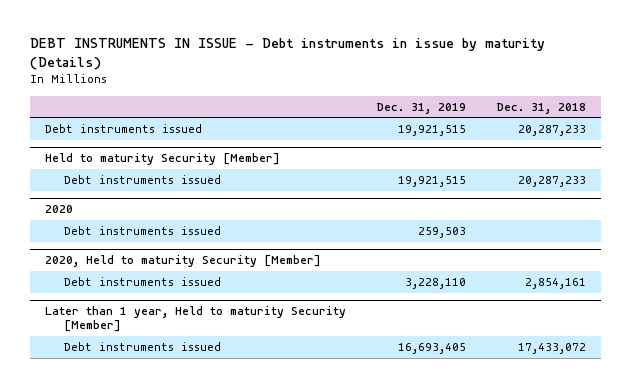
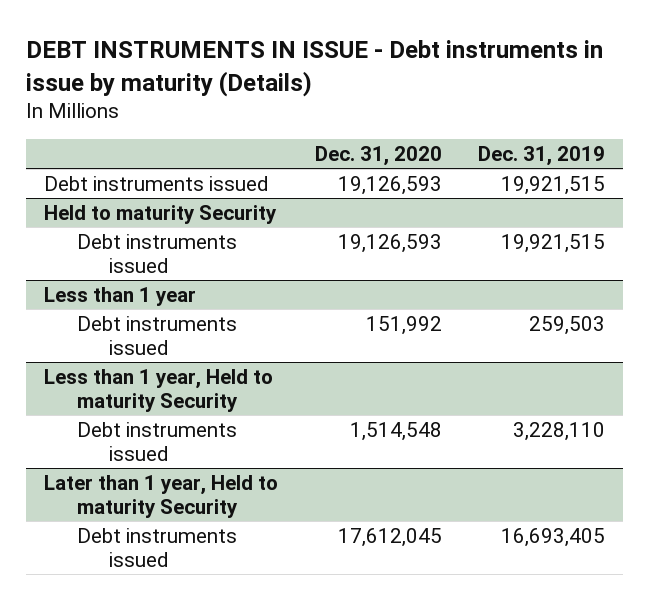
- | Dec. 31, 2019 | Dec. 31, 2018
+ | Dec. 31, 2020 | Dec. 31, 2019
- Held to maturity Security [Member]
+ Held to maturity Security
- 2020
+ Less than 1 year
- 2020, Held to maturity Security [Member]
+ Less than 1 year, Held to maturity Security
- Later than 1 year, Held to maturity Security [Member]
+ Later than 1 year, Held to maturity Security

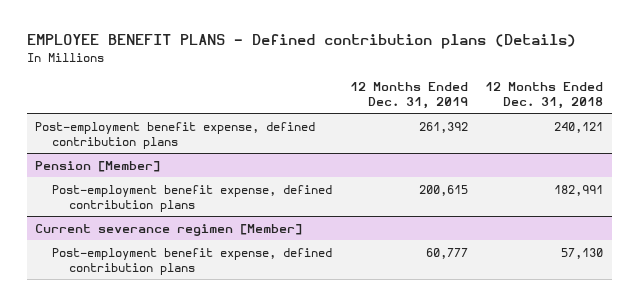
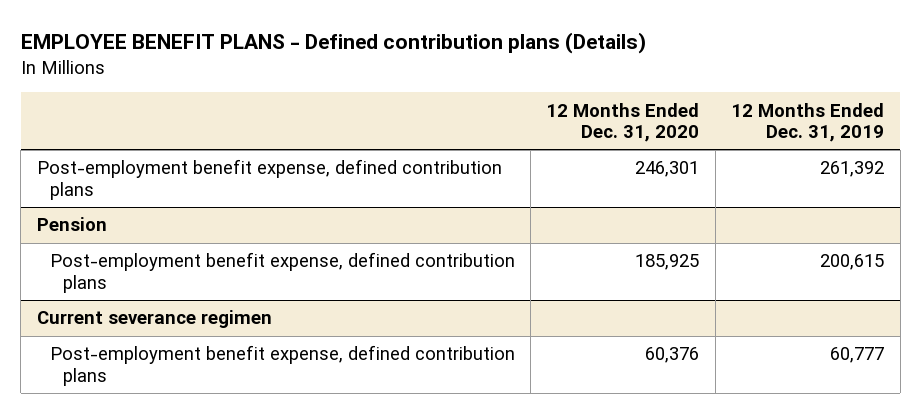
- | 12 Months Ended Dec. 31, 2019 | 12 Months Ended Dec. 31, 2018
+ | 12 Months Ended Dec. 31, 2020 | 12 Months Ended Dec. 31, 2019
- Pension [Member]
+ Pension
- Current severance regimen [Member]
+ Current severance regimen

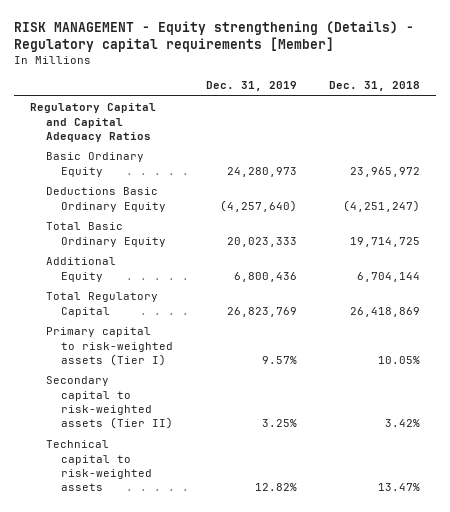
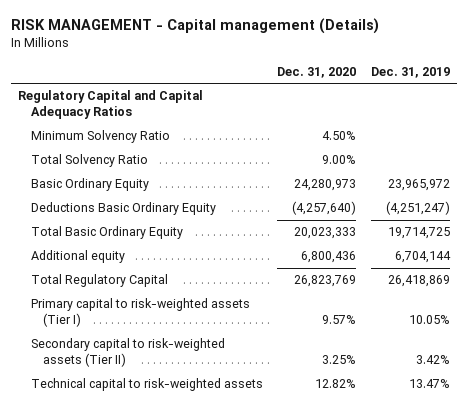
- RISK MANAGEMENT - Equity strengthening (Details) - Regulatory capital requirements [Member]
+ RISK MANAGEMENT - Capital management (Details)
- | Dec. 31, 2019 | Dec. 31, 2018
+ | Dec. 31, 2020 | Dec. 31, 2019
- Basic Ordinary Equity | 24,280,973 | 23,965,972
- Deductions Basic Ordinary Equity | (4,257,640) | (4,251,247)
- Total Basic Ordinary Equity | 20,023,333 | 19,714,725
- Additional Equity | 6,800,436 | 6,704,144
- Total Regulatory Capital | 26,823,769 | 26,418,869
- Primary capital to risk-weighted assets (Tier I) | 9.57% | 10.05%
- Secondary capital to risk-weighted assets (Tier II) | 3.25% | 3.42%
- Technical capital to risk-weighted assets | 12.82% | 13.47%
+ Minimum Solvency Ratio | 4.50% |
+ Total Solvency Ratio | 9.00% |
+ Basic Ordinary Equity | 24,280,973 | 23,965,972
+ Deductions Basic Ordinary Equity | (4,257,640) | (4,251,247)
+ Total Basic Ordinary Equity | 20,023,333 | 19,714,725
+ Additional equity | 6,800,436 | 6,704,144
+ Total Regulatory Capital | 26,823,769 | 26,418,869
+ Primary capital to risk-weighted assets (Tier I) | 9.57% | 10.05%
+ Secondary capital to risk-weighted assets (Tier II) | 3.25% | 3.42%
+ Technical capital to risk-weighted assets | 12.82% | 13.47%

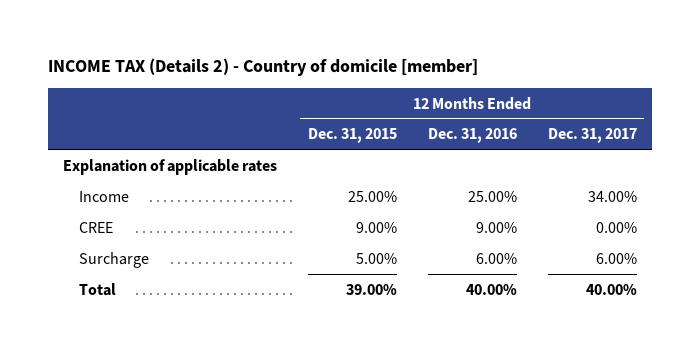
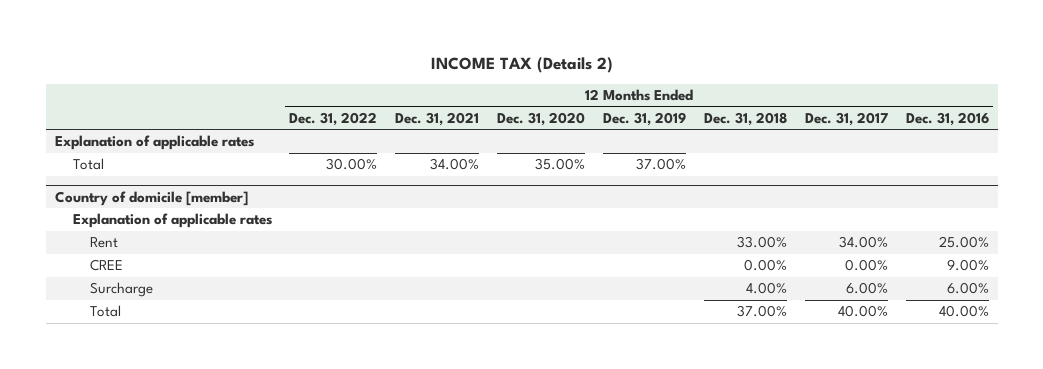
- INCOME TAX (Details 2) - Country of domicile [member]
+ INCOME TAX (Details 2)
- | 12 Months Ended Dec. 31, 2015 | 12 Months Ended Dec. 31, 2016 | 12 Months Ended Dec. 31, 2017
+ | 12 Months Ended Dec. 31, 2022 | 12 Months Ended Dec. 31, 2021 | 12 Months Ended Dec. 31, 2020 | 12 Months Ended Dec. 31, 2019 | 12 Months Ended Dec. 31, 2018 | 12 Months Ended Dec. 31, 2017 | 12 Months Ended Dec. 31, 2016
- Income | 25.00% | 25.00% | 34.00%
+ Total | 30.00% | 34.00% | 35.00% | 37.00% | | |
+ Country of domicile [member]
+ Explanation of applicable rates
+ Rent | | | | | 33.00% | 34.00% | 25.00%

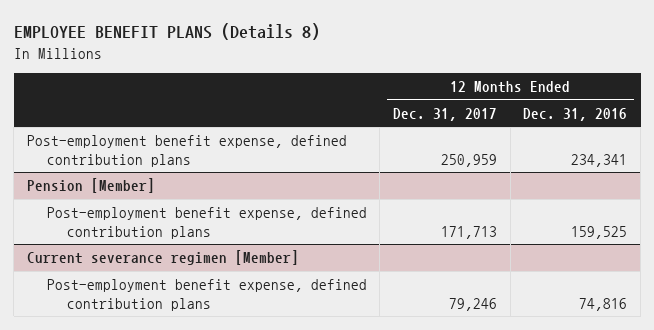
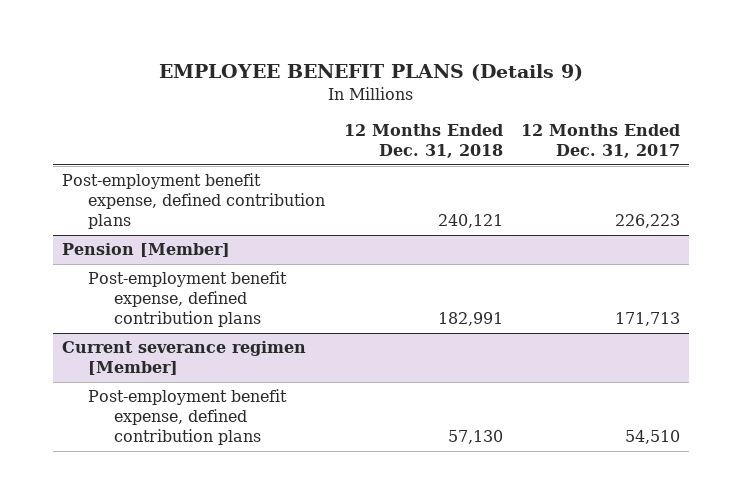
- EMPLOYEE BENEFIT PLANS (Details 8)
+ EMPLOYEE BENEFIT PLANS (Details 9)
- | 12 Months Ended Dec. 31, 2017 | 12 Months Ended Dec. 31, 2016
+ | 12 Months Ended Dec. 31, 2018 | 12 Months Ended Dec. 31, 2017
- Post-employment benefit expense, defined contribution plans | 250,959 | 234,341
+ Post-employment benefit expense, defined contribution plans | 240,121 | 226,223
@ Current severance regimen [Member]
- Post-employment benefit expense, defined contribution plans | 79,246 | 74,816
+ Post-employment benefit expense, defined contribution plans | 57,130 | 54,510

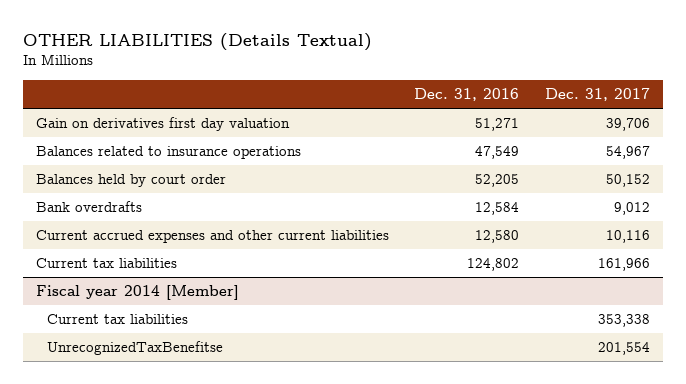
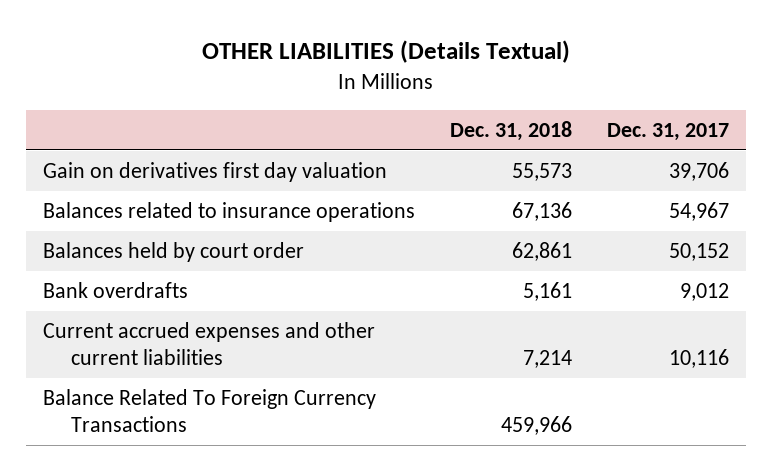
- | Dec. 31, 2016 | Dec. 31, 2017
+ | Dec. 31, 2018 | Dec. 31, 2017
- Current tax liabilities | 124,802 | 161,966
- Fiscal year 2014 [Member]
- Current tax liabilities | | 353,338
- UnrecognizedTaxBenefitse | | 201,554
+ Balance Related To Foreign Currency Transactions | 459,966 |

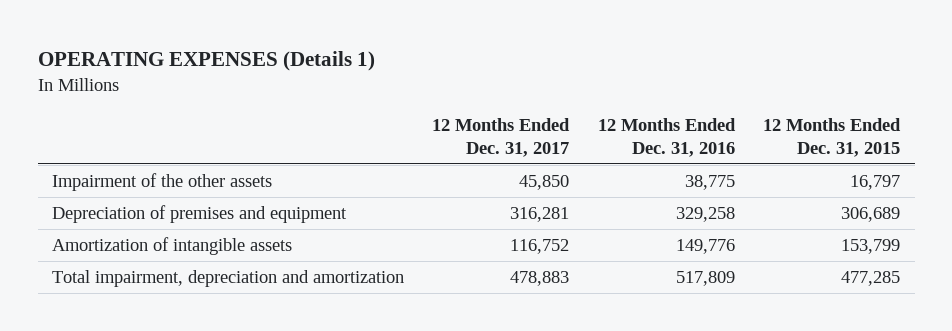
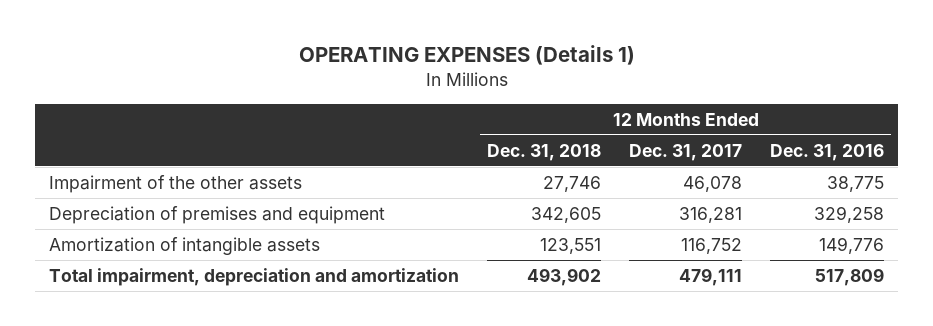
- | 12 Months Ended Dec. 31, 2017 | 12 Months Ended Dec. 31, 2016 | 12 Months Ended Dec. 31, 2015
+ | 12 Months Ended Dec. 31, 2018 | 12 Months Ended Dec. 31, 2017 | 12 Months Ended Dec. 31, 2016
- Impairment of the other assets | 45,850 | 38,775 | 16,797
+ Impairment of the other assets | 27,746 | 46,078 | 38,775
- Total impairment, depreciation and amortization | 478,883 | 517,809 | 477,285
+ Total impairment, depreciation and amortization | 493,902 | 479,111 | 517,809

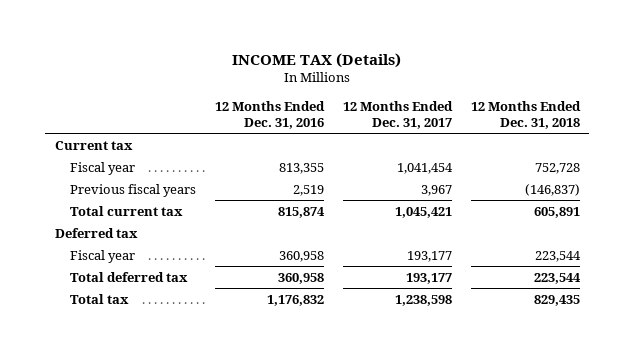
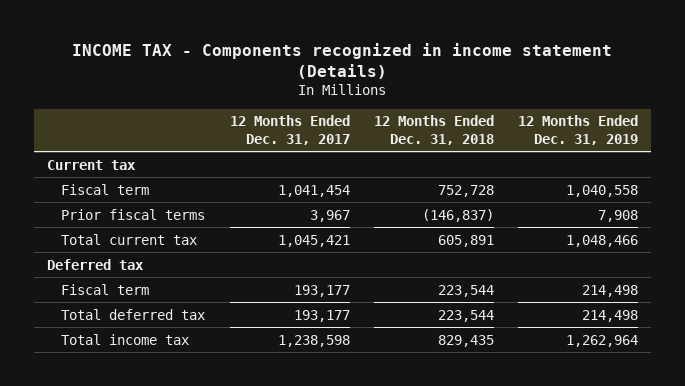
- INCOME TAX (Details)
+ INCOME TAX - Components recognized in income statement (Details)
- | 12 Months Ended Dec. 31, 2016 | 12 Months Ended Dec. 31, 2017 | 12 Months Ended Dec. 31, 2018
+ | 12 Months Ended Dec. 31, 2017 | 12 Months Ended Dec. 31, 2018 | 12 Months Ended Dec. 31, 2019
- Fiscal year | 813,355 | 1,041,454 | 752,728
- Previous fiscal years | 2,519 | 3,967 | (146,837)
+ Fiscal term | 1,041,454 | 752,728 | 1,040,558
+ Prior fiscal terms | 3,967 | (146,837) | 7,908
- Fiscal year | 360,958 | 193,177 | 223,544
+ Fiscal term | 193,177 | 223,544 | 214,498
- Total tax | 1,176,832 | 1,238,598 | 829,435
+ Total income tax | 1,238,598 | 829,435 | 1,262,964

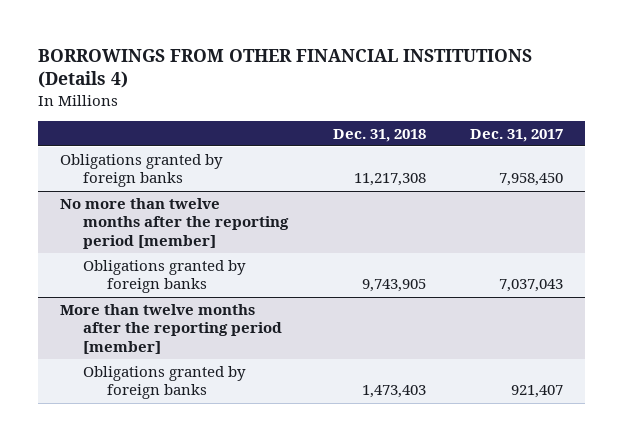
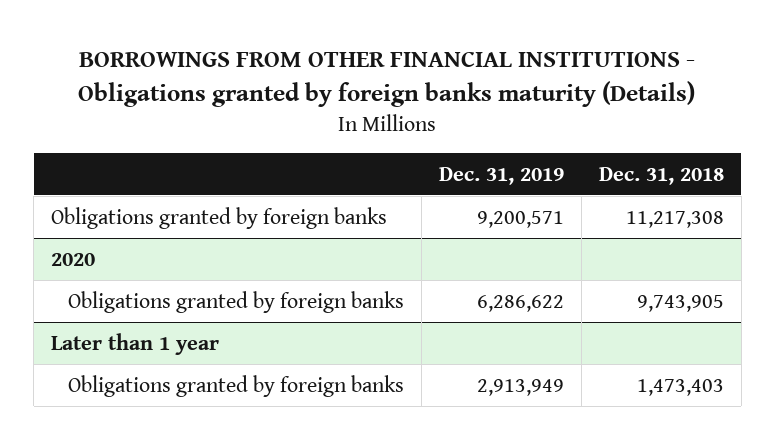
- BORROWINGS FROM OTHER FINANCIAL INSTITUTIONS (Details 4)
+ BORROWINGS FROM OTHER FINANCIAL INSTITUTIONS - Obligations granted by foreign banks maturity (Details)
- | Dec. 31, 2018 | Dec. 31, 2017
+ | Dec. 31, 2019 | Dec. 31, 2018
- No more than twelve months after the reporting period [member]
+ 2020
- More than twelve months after the reporting period [member]
+ Later than 1 year

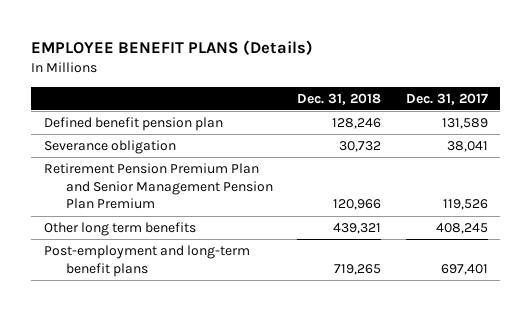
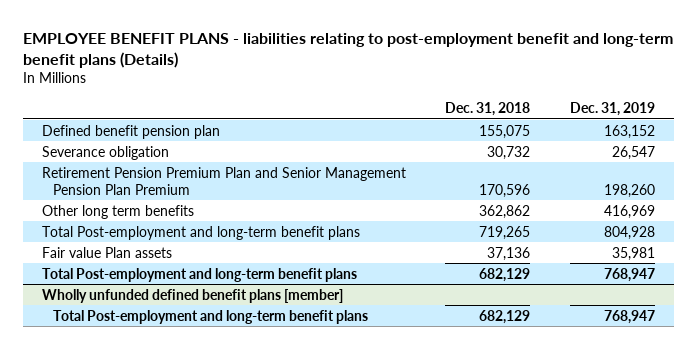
- EMPLOYEE BENEFIT PLANS (Details)
+ EMPLOYEE BENEFIT PLANS - liabilities relating to post-employment benefit and long-term benefit plans (Details)
- | Dec. 31, 2018 | Dec. 31, 2017
+ | Dec. 31, 2018 | Dec. 31, 2019
- Defined benefit pension plan | 128,246 | 131,589
+ Defined benefit pension plan | 155,075 | 163,152
- Retirement Pension Premium Plan and Senior Management Pension Plan Premium | 120,966 | 119,526
- Other long term benefits | 439,321 | 408,245
- Post-employment and long-term benefit plans | 719,265 | 697,401
+ Retirement Pension Premium Plan and Senior Management Pension Plan Premium | 170,596 | 198,260
+ Other long term benefits | 362,862 | 416,969
+ Total Post-employment and long-term benefit plans | 719,265 | 804,928
+ Fair value Plan assets | 37,136 | 35,981
+ Total Post-employment and long-term benefit plans | 682,129 | 768,947
+ Wholly unfunded defined benefit plans [member]
+ Total Post-employment and long-term benefit plans | 682,129 | 768,947

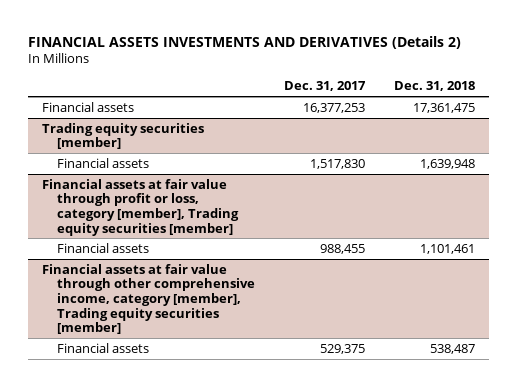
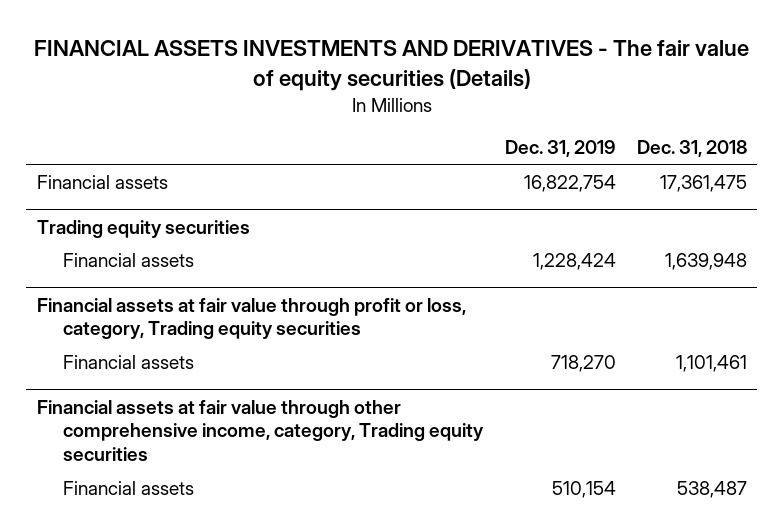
- FINANCIAL ASSETS INVESTMENTS AND DERIVATIVES (Details 2)
+ FINANCIAL ASSETS INVESTMENTS AND DERIVATIVES - The fair value of equity securities (Details)
- | Dec. 31, 2017 | Dec. 31, 2018
+ | Dec. 31, 2019 | Dec. 31, 2018
- Trading equity securities [member]
+ Trading equity securities
- Financial assets at fair value through profit or loss, category [member], Trading equity securities [member]
+ Financial assets at fair value through profit or loss, category, Trading equity securities
- Financial assets at fair value through other comprehensive income, category [member], Trading equity securities [member]
+ Financial assets at fair value through other comprehensive income, category, Trading equity securities

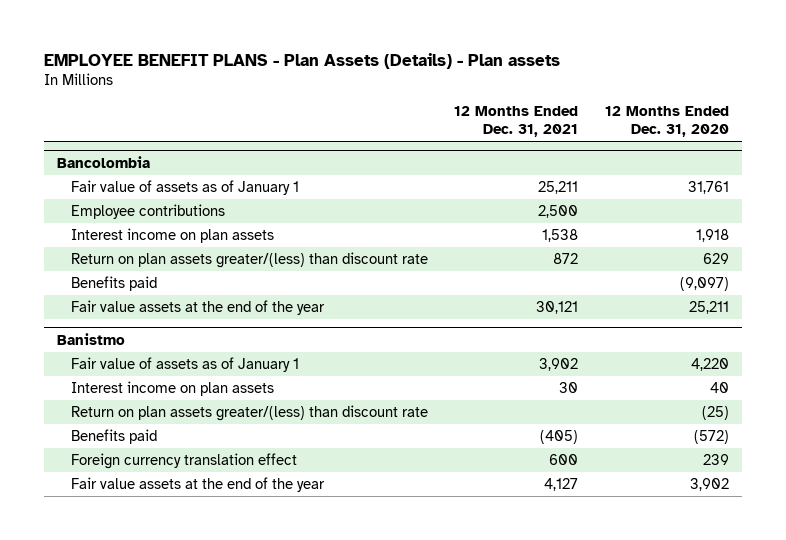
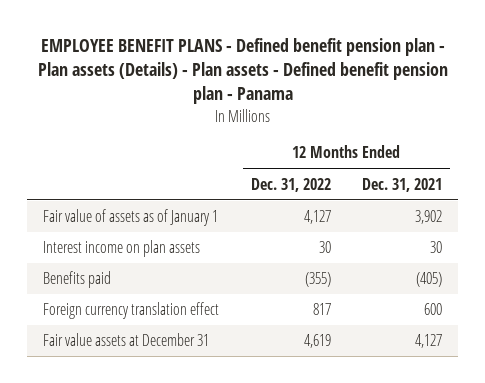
- EMPLOYEE BENEFIT PLANS - Plan Assets (Details) - Plan assets
+ EMPLOYEE BENEFIT PLANS - Defined benefit pension plan - Plan assets (Details) - Plan assets - Defined benefit pension plan - Panama
- | 12 Months Ended Dec. 31, 2021 | 12 Months Ended Dec. 31, 2020
+ | 12 Months Ended Dec. 31, 2022 | 12 Months Ended Dec. 31, 2021
- Bancolombia
- Fair value of assets as of January 1 | 25,211 | 31,761
- Employee contributions | 2,500 |
- Interest income on plan assets | 1,538 | 1,918
- Return on plan assets greater/(less) than discount rate | 872 | 629
- Benefits paid | | (9,097)
- Fair value assets at the end of the year | 30,121 | 25,211
- Banistmo
- Return on plan assets greater/(less) than discount rate | | (25)
- Fair value assets at the end of the year | 4,127 | 3,902
+ Fair value assets at December 31 | 4,619 | 4,127

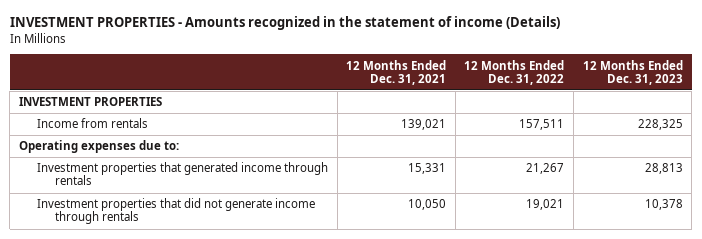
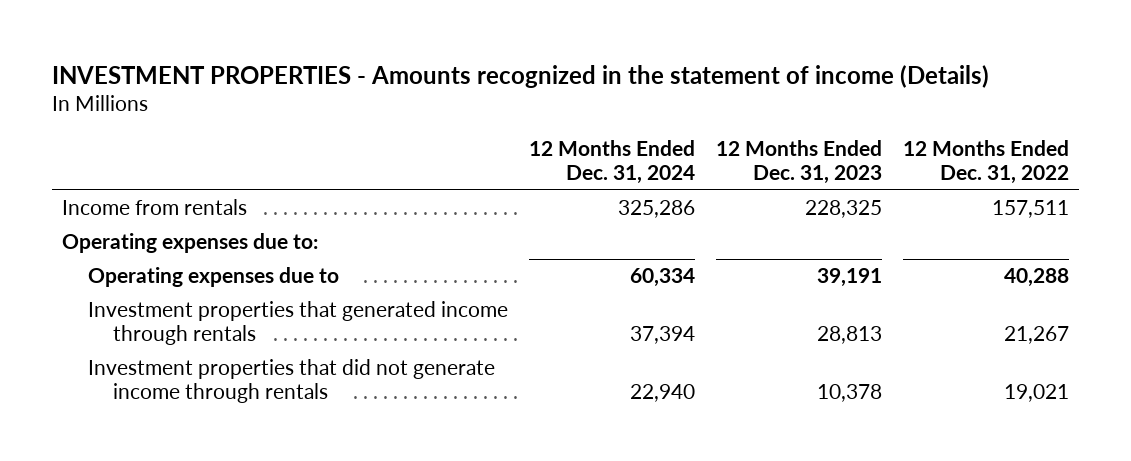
- | 12 Months Ended Dec. 31, 2021 | 12 Months Ended Dec. 31, 2022 | 12 Months Ended Dec. 31, 2023
+ | 12 Months Ended Dec. 31, 2024 | 12 Months Ended Dec. 31, 2023 | 12 Months Ended Dec. 31, 2022
- INVESTMENT PROPERTIES
+ Operating expenses due to | 60,334 | 39,191 | 40,288

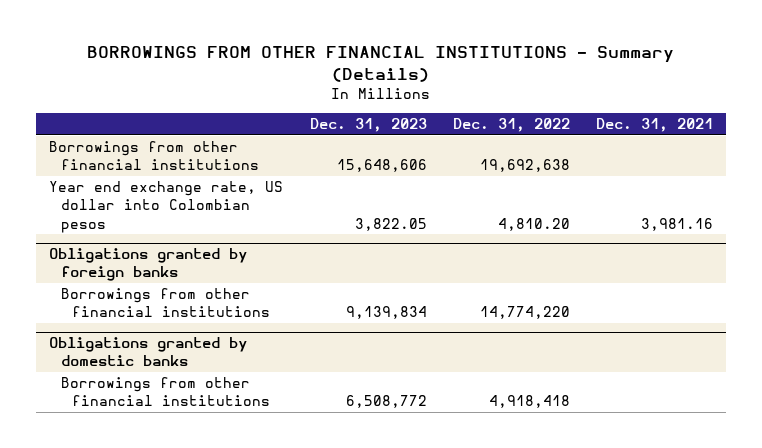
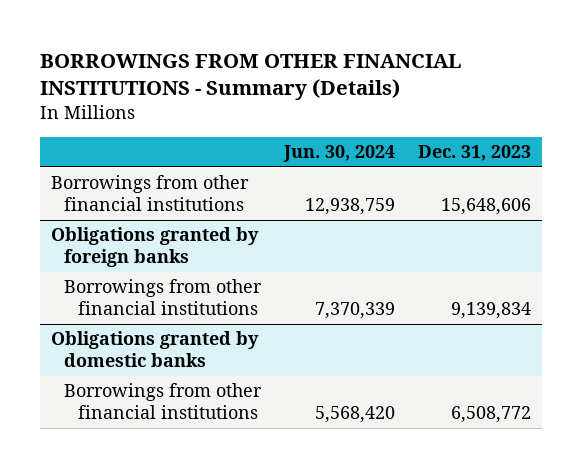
- | Dec. 31, 2023 | Dec. 31, 2022 | Dec. 31, 2021
+ | Jun. 30, 2024 | Dec. 31, 2023
- Year end exchange rate, US dollar into Colombian pesos | 3,822.05 | 4,810.20 | 3,981.16

